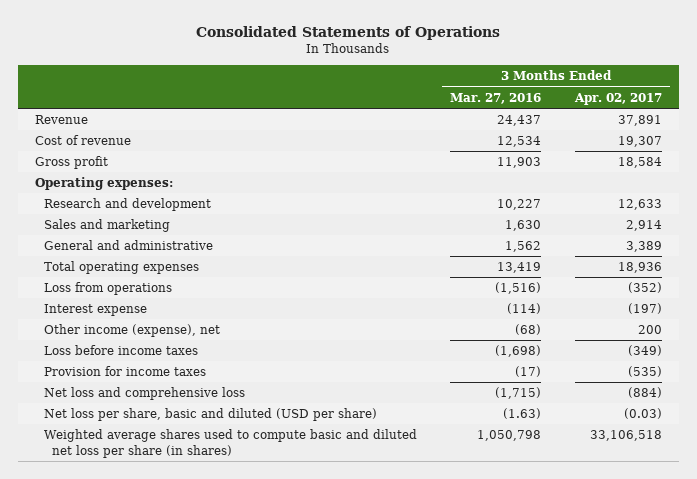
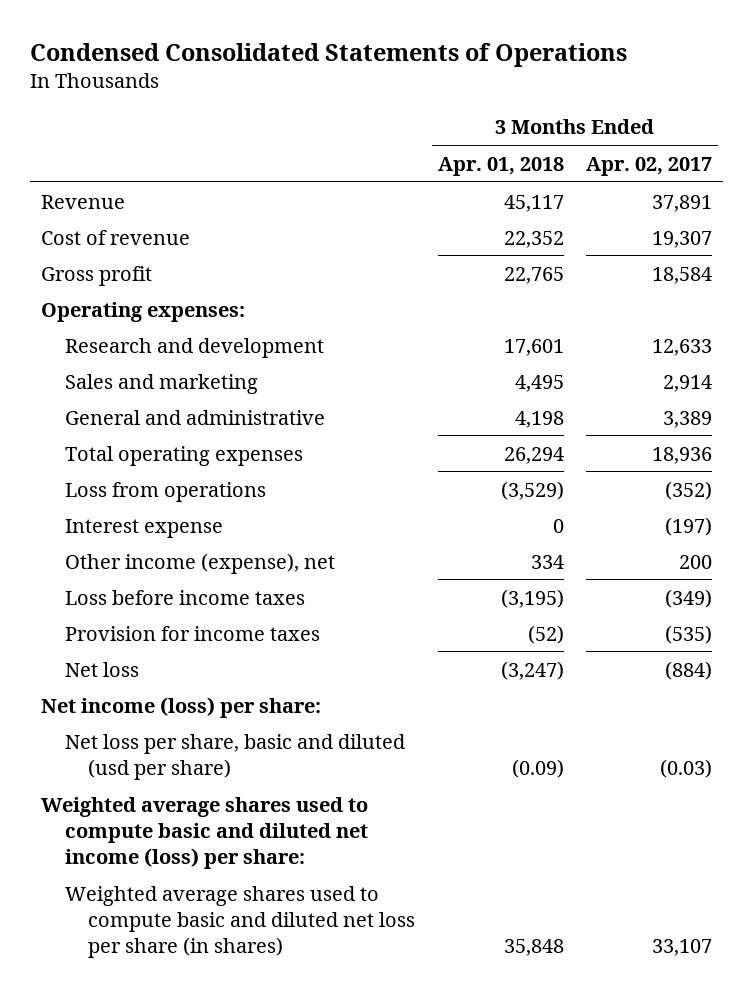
- Consolidated Statements of Operations
+ Condensed Consolidated Statements of Operations
- | 3 Months Ended Mar. 27, 2016 | 3 Months Ended Apr. 02, 2017
+ | 3 Months Ended Apr. 01, 2018 | 3 Months Ended Apr. 02, 2017
- Net loss and comprehensive loss | (1,715) | (884)
- Net loss per share, basic and diluted (USD per share) | (1.63) | (0.03)
- Weighted average shares used to compute basic and diluted net loss per share (in shares) | 1,050,798 | 33,106,518
+ Net loss | (3,247) | (884)
+ Net income (loss) per share:
+ Net loss per share, basic and diluted (usd per share) | (0.09) | (0.03)
+ Weighted average shares used to compute basic and diluted net income (loss) per share:
+ Weighted average shares used to compute basic and diluted net loss per share (in shares) | 35,848 | 33,107

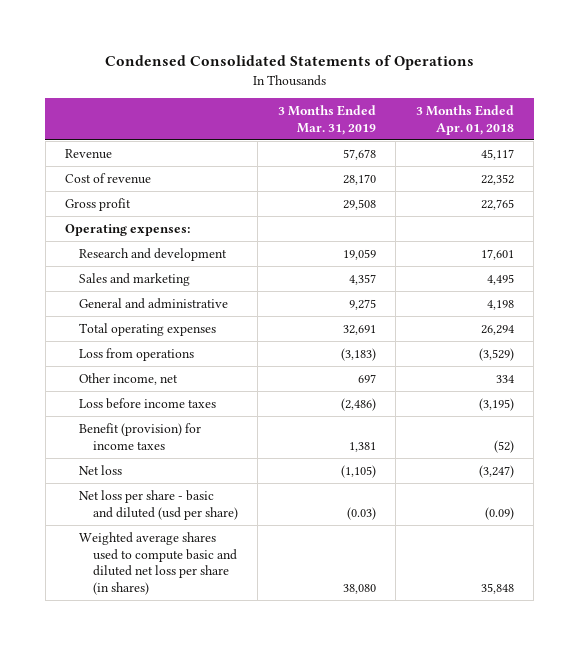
- | 3 Months Ended Apr. 01, 2018 | 3 Months Ended Apr. 02, 2017
+ | 3 Months Ended Mar. 31, 2019 | 3 Months Ended Apr. 01, 2018
- Interest expense | 0 | (197)
- Other income (expense), net | 334 | 200
+ Other income, net | 697 | 334
- Provision for income taxes | (52) | (535)
+ Benefit (provision) for income taxes | 1,381 | (52)
- Net income (loss) per share:
- Net loss per share, basic and diluted (usd per share) | (0.09) | (0.03)
- Weighted average shares used to compute basic and diluted net income (loss) per share:
+ Net loss per share - basic and diluted (usd per share) | (0.03) | (0.09)

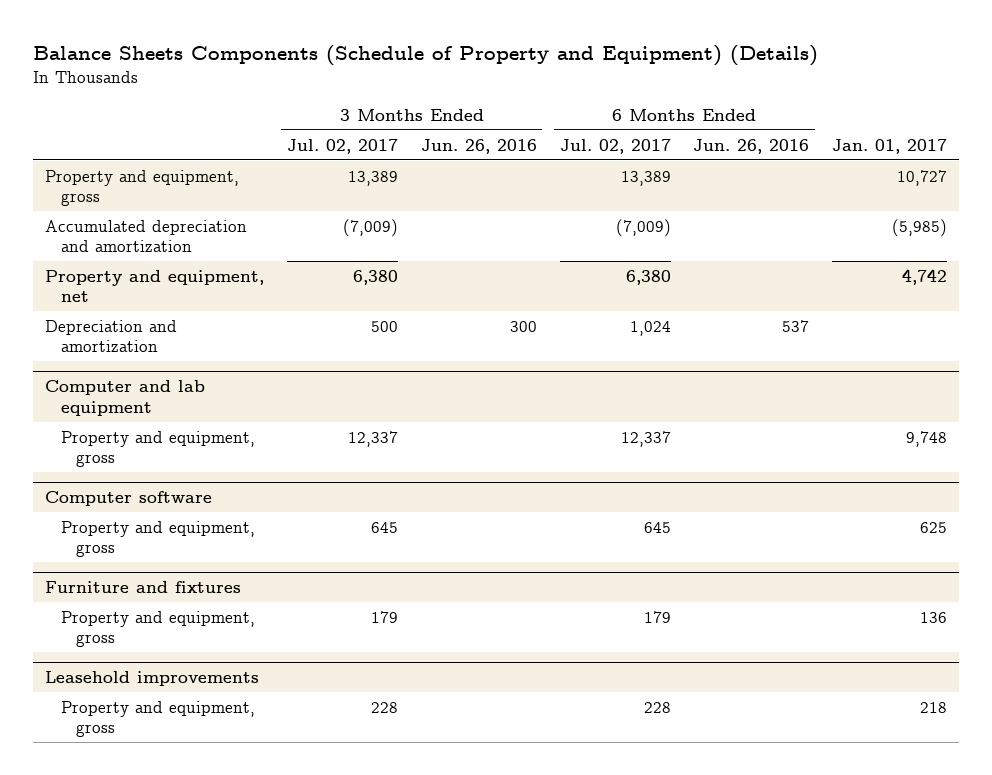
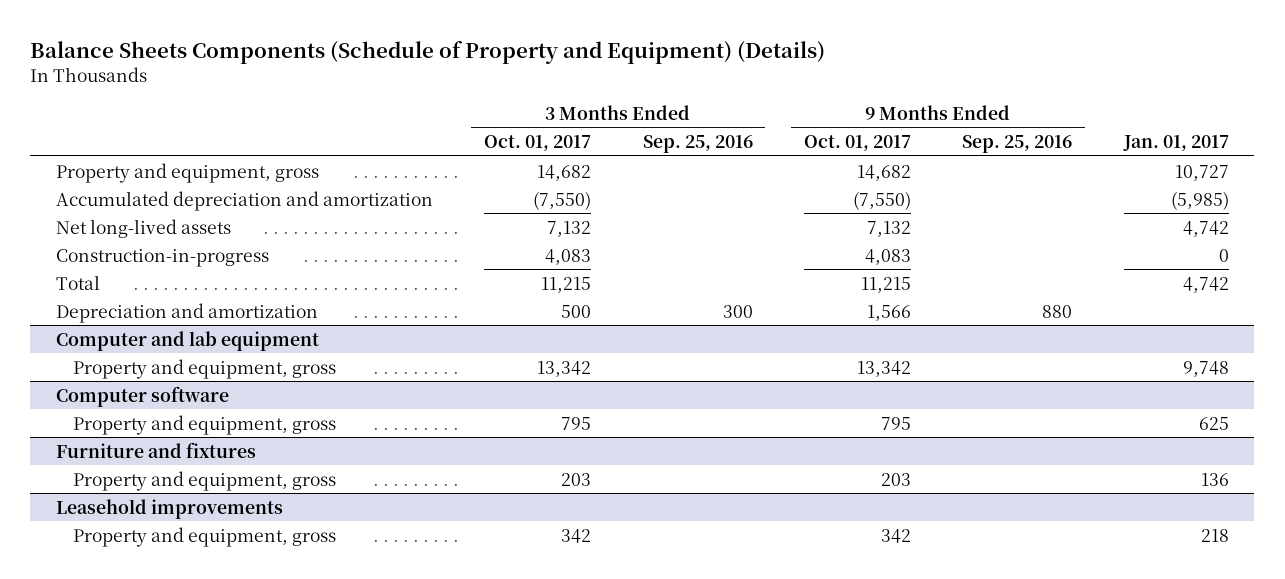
- | 3 Months Ended Jul. 02, 2017 | 3 Months Ended Jun. 26, 2016 | 6 Months Ended Jul. 02, 2017 | 6 Months Ended Jun. 26, 2016 | Jan. 01, 2017
+ | 3 Months Ended Oct. 01, 2017 | 3 Months Ended Sep. 25, 2016 | 9 Months Ended Oct. 01, 2017 | 9 Months Ended Sep. 25, 2016 | Jan. 01, 2017
- Property and equipment, net | 6,380 | | 6,380 | | 4,742
+ Net long-lived assets | 7,132 | | 7,132 | | 4,742
+ Construction-in-progress | 4,083 | | 4,083 | | 0
+ Total | 11,215 | | 11,215 | | 4,742

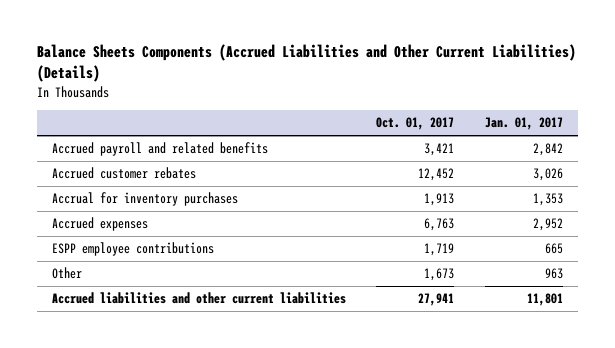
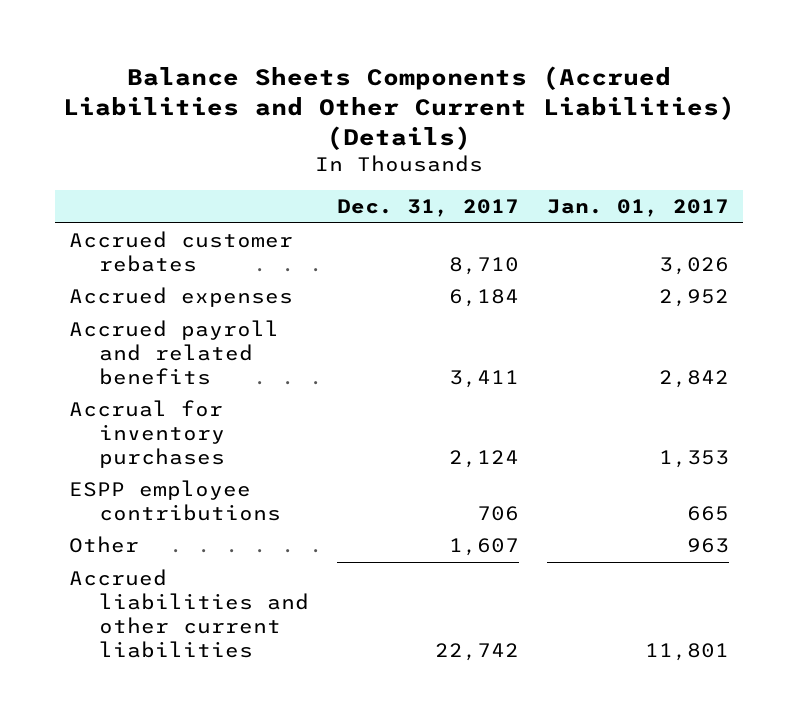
- | Oct. 01, 2017 | Jan. 01, 2017
+ | Dec. 31, 2017 | Jan. 01, 2017
moved down: Accrued payroll and related benefits | 3,411 | 2,842
moved down: Accrual for inventory purchases | 2,124 | 1,353

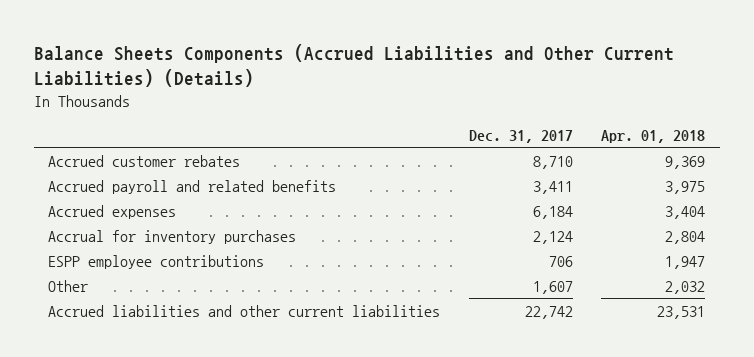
- | Dec. 31, 2017 | Jan. 01, 2017
+ | Dec. 31, 2017 | Apr. 01, 2018
moved down: Accrued expenses | 6,184 | 3,404

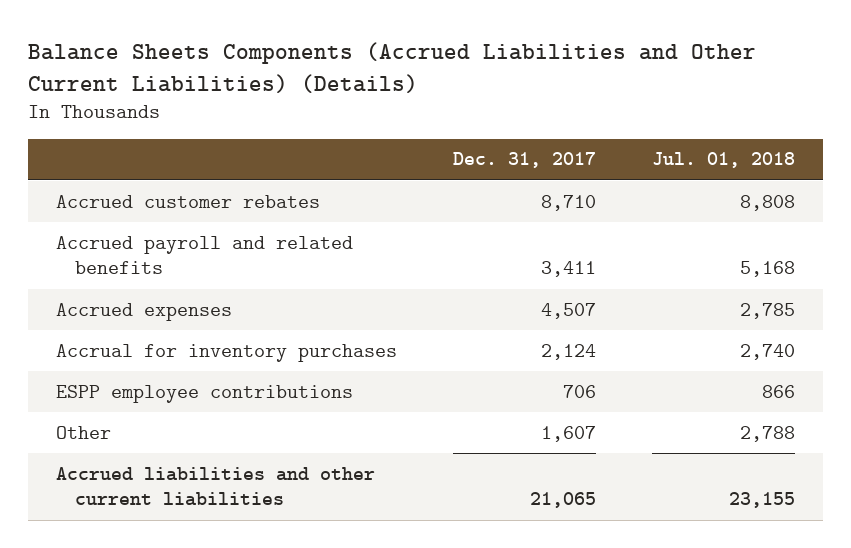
- | Dec. 31, 2017 | Apr. 01, 2018
+ | Dec. 31, 2017 | Jul. 01, 2018
- Accrued expenses | 6,184 | 3,404
+ Accrued expenses | 4,507 | 2,785
- Accrued liabilities and other current liabilities | 22,742 | 23,531
+ Accrued liabilities and other current liabilities | 21,065 | 23,155

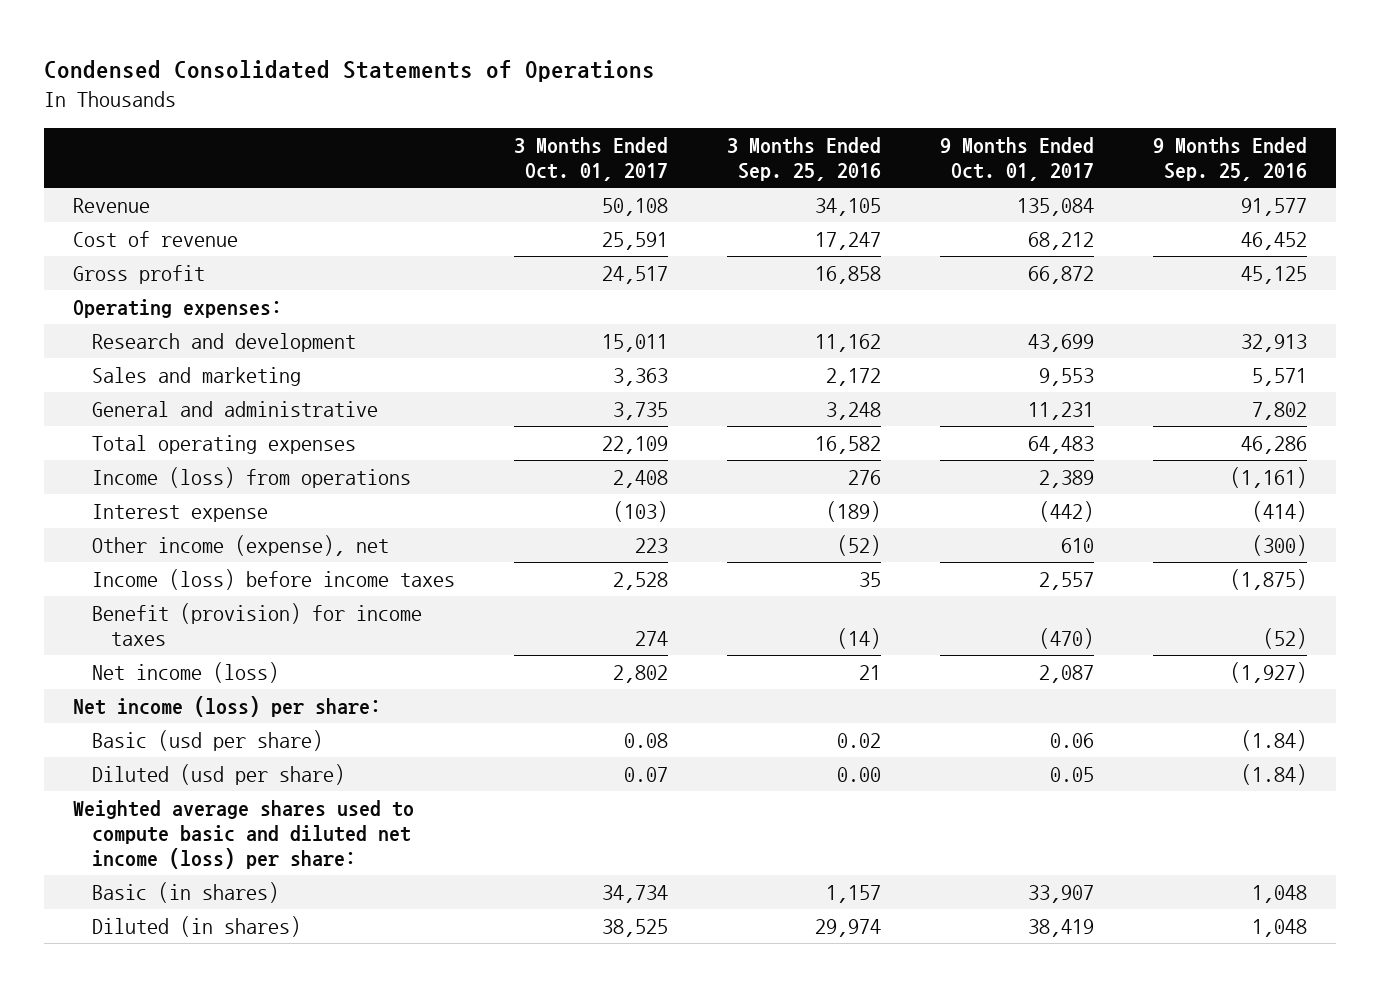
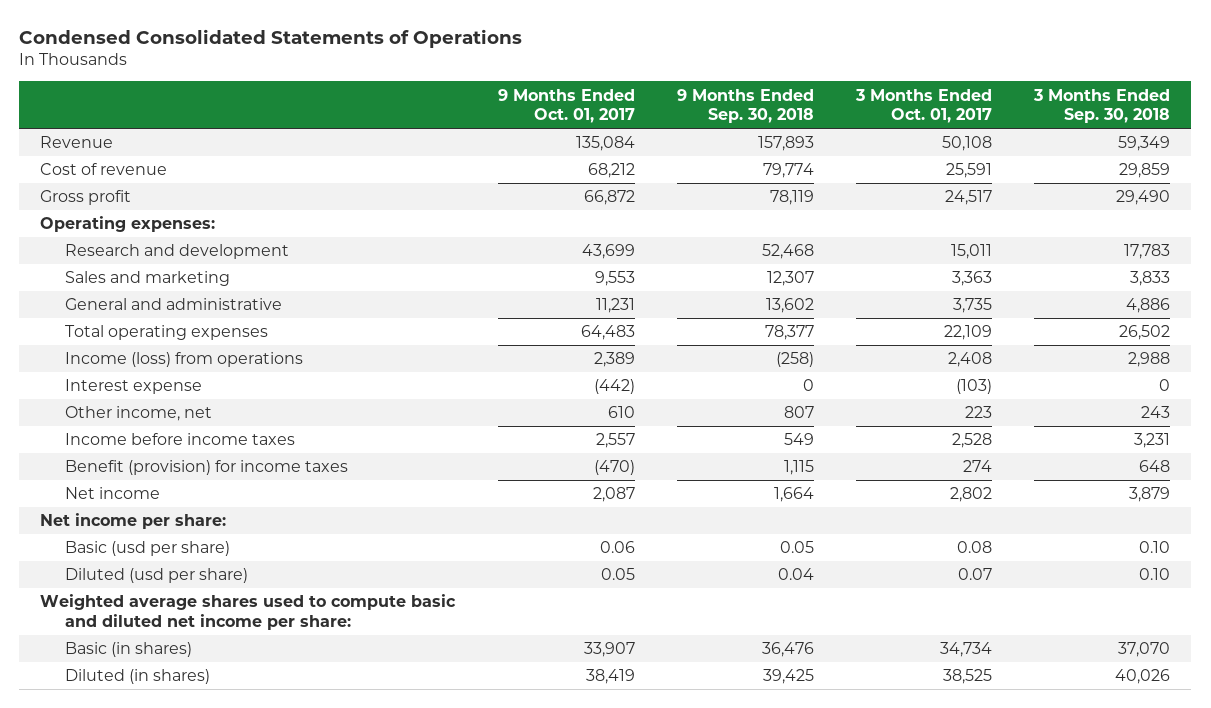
- | 3 Months Ended Oct. 01, 2017 | 3 Months Ended Sep. 25, 2016 | 9 Months Ended Oct. 01, 2017 | 9 Months Ended Sep. 25, 2016
+ | 9 Months Ended Oct. 01, 2017 | 9 Months Ended Sep. 30, 2018 | 3 Months Ended Oct. 01, 2017 | 3 Months Ended Sep. 30, 2018
- Other income (expense), net | 223 | (52) | 610 | (300)
- Income (loss) before income taxes | 2,528 | 35 | 2,557 | (1,875)
+ Other income, net | 610 | 807 | 223 | 243
+ Income before income taxes | 2,557 | 549 | 2,528 | 3,231
- Net income (loss) | 2,802 | 21 | 2,087 | (1,927)
- Net income (loss) per share:
+ Net income | 2,087 | 1,664 | 2,802 | 3,879
+ Net income per share:
- Weighted average shares used to compute basic and diluted net income (loss) per share:
+ Weighted average shares used to compute basic and diluted net income per share:

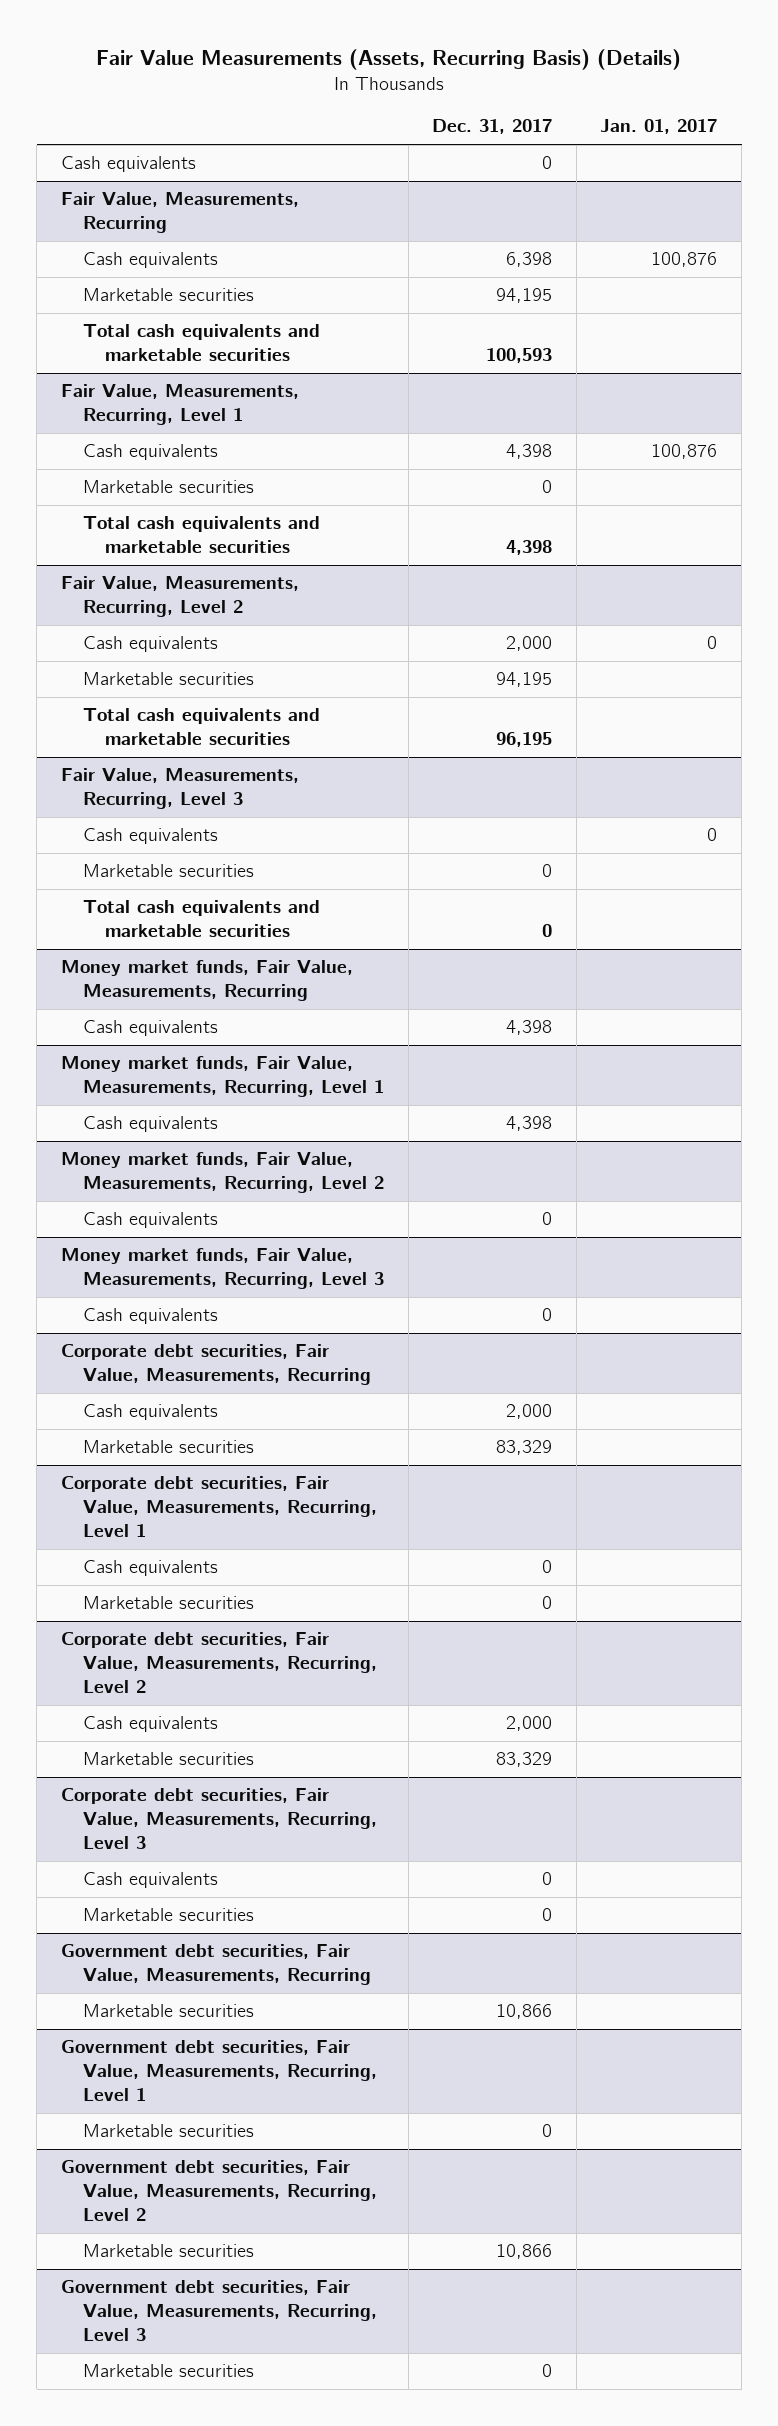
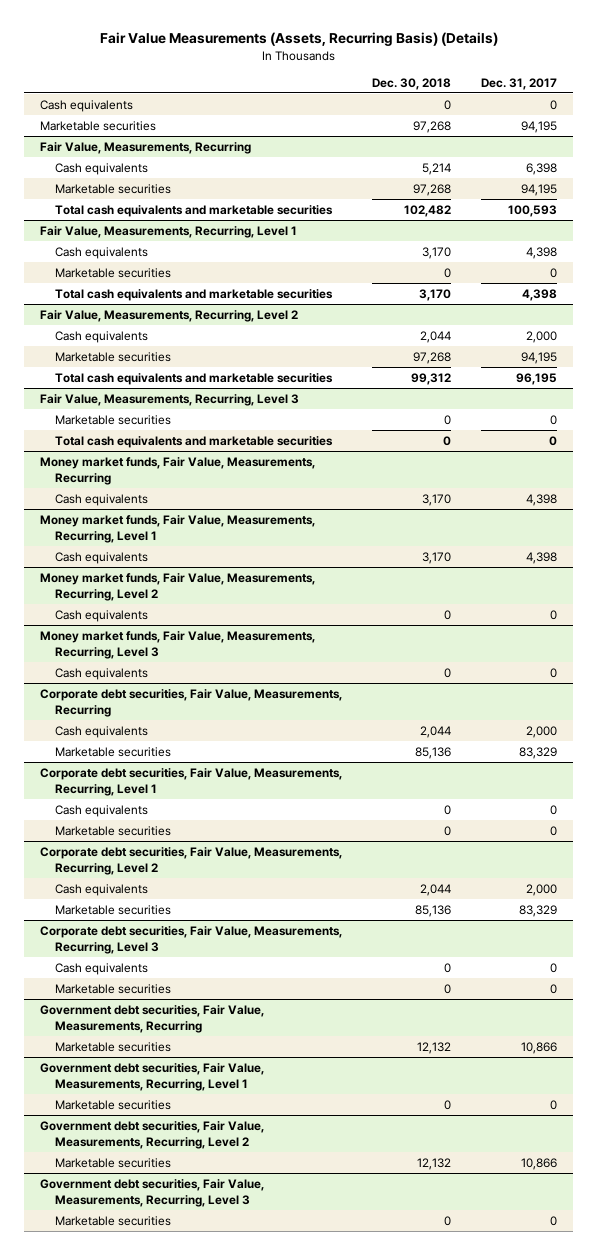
- | Dec. 31, 2017 | Jan. 01, 2017
+ | Dec. 30, 2018 | Dec. 31, 2017
+ Marketable securities | 97,268 | 94,195
@ Fair Value, Measurements, Recurring, Level 3
- Cash equivalents | | 0

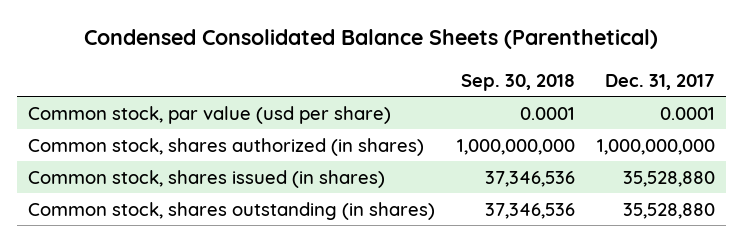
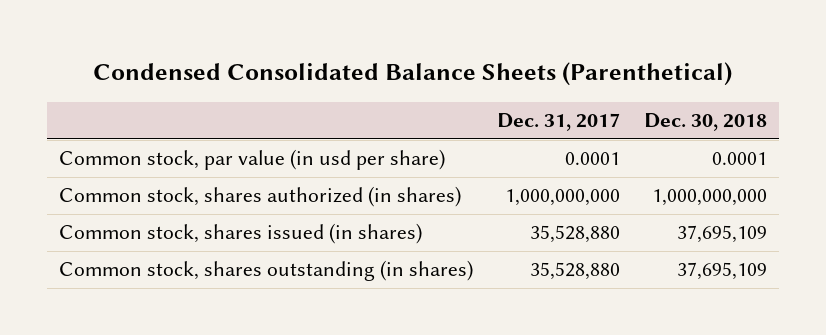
- | Sep. 30, 2018 | Dec. 31, 2017
+ | Dec. 31, 2017 | Dec. 30, 2018
- Common stock, par value (usd per share) | 0.0001 | 0.0001
+ Common stock, par value (in usd per share) | 0.0001 | 0.0001

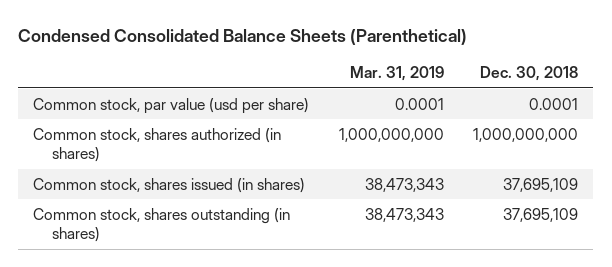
- | Dec. 31, 2017 | Dec. 30, 2018
+ | Mar. 31, 2019 | Dec. 30, 2018
- Common stock, par value (in usd per share) | 0.0001 | 0.0001
+ Common stock, par value (usd per share) | 0.0001 | 0.0001

